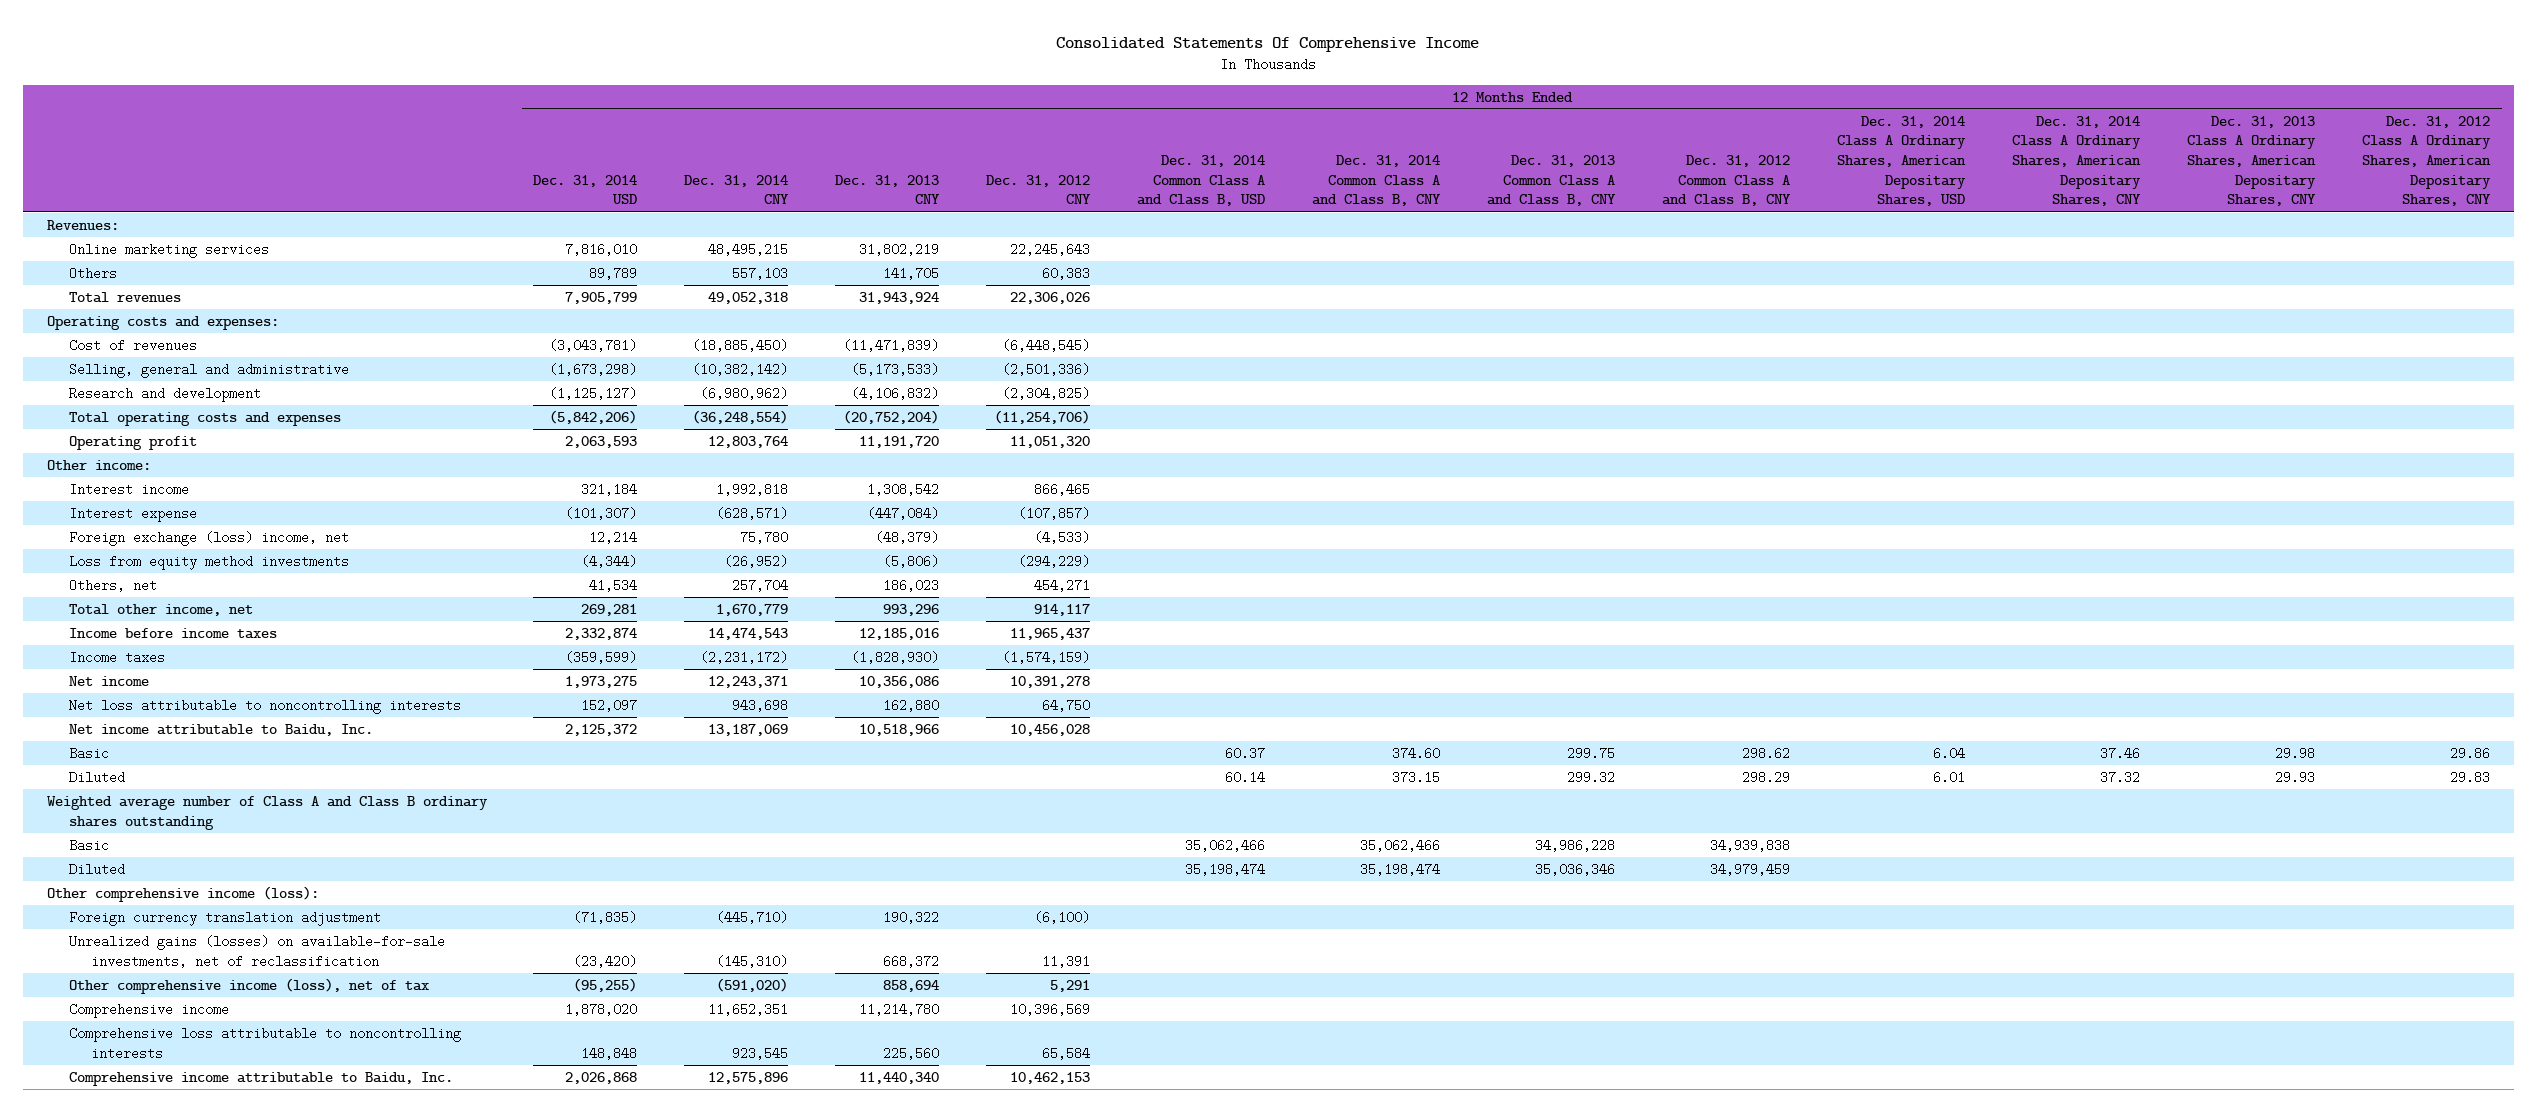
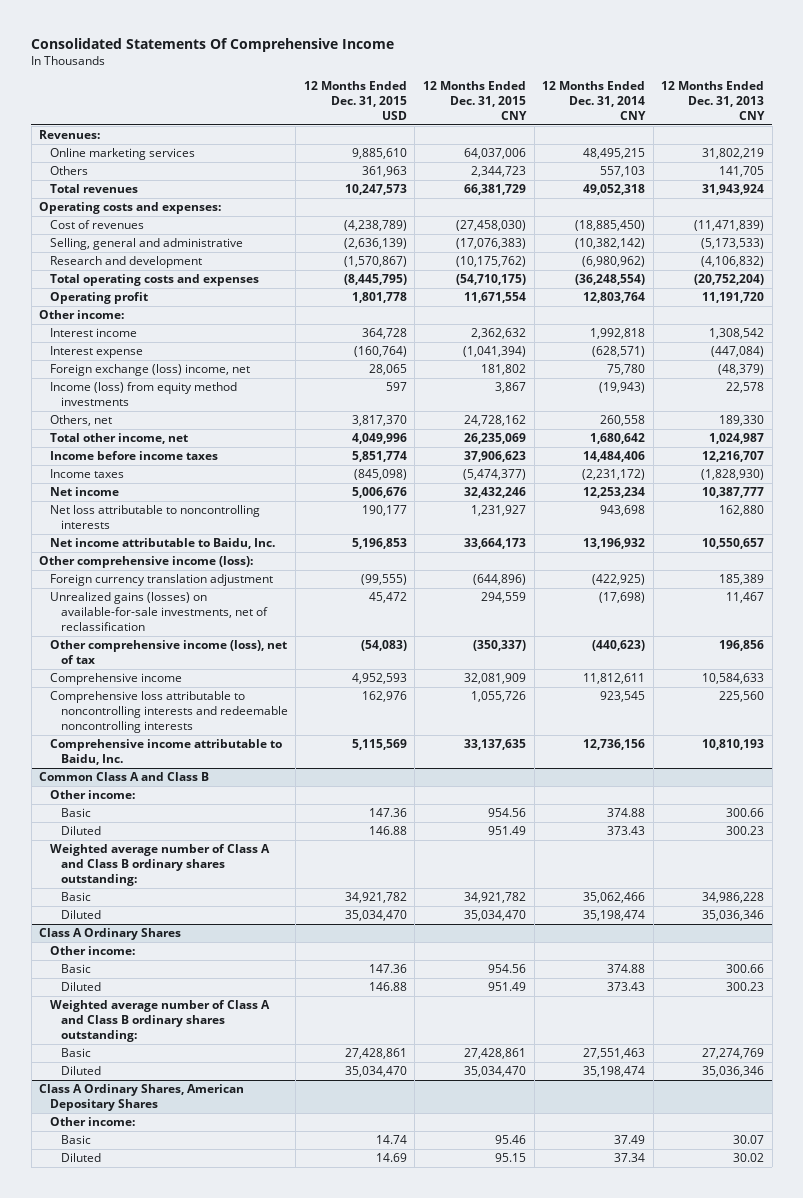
- | 12 Months Ended Dec. 31, 2014 USD | 12 Months Ended Dec. 31, 2014 CNY | 12 Months Ended Dec. 31, 2013 CNY | 12 Months Ended Dec. 31, 2012 CNY | 12 Months Ended Dec. 31, 2014 Common Class A and Class B, USD | 12 Months Ended Dec. 31, 2014 Common Class A and Class B, CNY | 12 Months Ended Dec. 31, 2013 Common Class A and Class B, CNY | 12 Months Ended Dec. 31, 2012 Common Class A and Class B, CNY | 12 Months Ended Dec. 31, 2014 Class A Ordinary Shares, American Depositary Shares, USD | 12 Months Ended Dec. 31, 2014 Class A Ordinary Shares, American Depositary Shares, CNY | 12 Months Ended Dec. 31, 2013 Class A Ordinary Shares, American Depositary Shares, CNY | 12 Months Ended Dec. 31, 2012 Class A Ordinary Shares, American Depositary Shares, CNY
+ | 12 Months Ended Dec. 31, 2015 USD | 12 Months Ended Dec. 31, 2015 CNY | 12 Months Ended Dec. 31, 2014 CNY | 12 Months Ended Dec. 31, 2013 CNY
- Loss from equity method investments | (4,344) | (26,952) | (5,806) | (294,229) | | | | | | | |
- Others, net | 41,534 | 257,704 | 186,023 | 454,271 | | | | | | | |
- Total other income, net | 269,281 | 1,670,779 | 993,296 | 914,117 | | | | | | | |
- Income before income taxes | 2,332,874 | 14,474,543 | 12,185,016 | 11,965,437 | | | | | | | |
+ Income (loss) from equity method investments | 597 | 3,867 | (19,943) | 22,578
+ Others, net | 3,817,370 | 24,728,162 | 260,558 | 189,330
+ Total other income, net | 4,049,996 | 26,235,069 | 1,680,642 | 1,024,987
+ Income before income taxes | 5,851,774 | 37,906,623 | 14,484,406 | 12,216,707
- Net income | 1,973,275 | 12,243,371 | 10,356,086 | 10,391,278 | | | | | | | |
+ Net income | 5,006,676 | 32,432,246 | 12,253,234 | 10,387,777
- Net income attributable to Baidu, Inc. | 2,125,372 | 13,187,069 | 10,518,966 | 10,456,028 | | | | | | | |
- Basic | | | | | 60.37 | 374.60 | 299.75 | 298.62 | 6.04 | 37.46 | 29.98 | 29.86
- Diluted | | | | | 60.14 | 373.15 | 299.32 | 298.29 | 6.01 | 37.32 | 29.93 | 29.83
- Weighted average number of Class A and Class B ordinary shares outstanding
- Basic | | | | | 35,062,466 | 35,062,466 | 34,986,228 | 34,939,838 | | | |
- Diluted | | | | | 35,198,474 | 35,198,474 | 35,036,346 | 34,979,459 | | | |
+ Net income attributable to Baidu, Inc. | 5,196,853 | 33,664,173 | 13,196,932 | 10,550,657
- Foreign currency translation adjustment | (71,835) | (445,710) | 190,322 | (6,100) | | | | | | | |
- Unrealized gains (losses) on available-for-sale investments, net of reclassification | (23,420) | (145,310) | 668,372 | 11,391 | | | | | | | |
- Other comprehensive income (loss), net of tax | (95,255) | (591,020) | 858,694 | 5,291 | | | | | | | |
- Comprehensive income | 1,878,020 | 11,652,351 | 11,214,780 | 10,396,569 | | | | | | | |
- Comprehensive loss attributable to noncontrolling interests | 148,848 | 923,545 | 225,560 | 65,584 | | | | | | | |
- Comprehensive income attributable to Baidu, Inc. | 2,026,868 | 12,575,896 | 11,440,340 | 10,462,153 | | | | | | | |
+ Foreign currency translation adjustment | (99,555) | (644,896) | (422,925) | 185,389
+ Unrealized gains (losses) on available-for-sale investments, net of reclassification | 45,472 | 294,559 | (17,698) | 11,467
+ Other comprehensive income (loss), net of tax | (54,083) | (350,337) | (440,623) | 196,856
+ Comprehensive income | 4,952,593 | 32,081,909 | 11,812,611 | 10,584,633
+ Comprehensive loss attributable to noncontrolling interests and redeemable noncontrolling interests | 162,976 | 1,055,726 | 923,545 | 225,560
+ Comprehensive income attributable to Baidu, Inc. | 5,115,569 | 33,137,635 | 12,736,156 | 10,810,193
+ Common Class A and Class B
+ Other income:
+ Basic | 147.36 | 954.56 | 374.88 | 300.66
+ Diluted | 146.88 | 951.49 | 373.43 | 300.23
+ Weighted average number of Class A and Class B ordinary shares outstanding:
+ Basic | 34,921,782 | 34,921,782 | 35,062,466 | 34,986,228
+ Diluted | 35,034,470 | 35,034,470 | 35,198,474 | 35,036,346
+ Class A Ordinary Shares
+ Other income:
+ Basic | 147.36 | 954.56 | 374.88 | 300.66
+ Diluted | 146.88 | 951.49 | 373.43 | 300.23
+ Weighted average number of Class A and Class B ordinary shares outstanding:
+ Basic | 27,428,861 | 27,428,861 | 27,551,463 | 27,274,769
+ Diluted | 35,034,470 | 35,034,470 | 35,198,474 | 35,036,346
+ Class A Ordinary Shares, American Depositary Shares
+ Other income:
+ Basic | 14.74 | 95.46 | 37.49 | 30.07
+ Diluted | 14.69 | 95.15 | 37.34 | 30.02

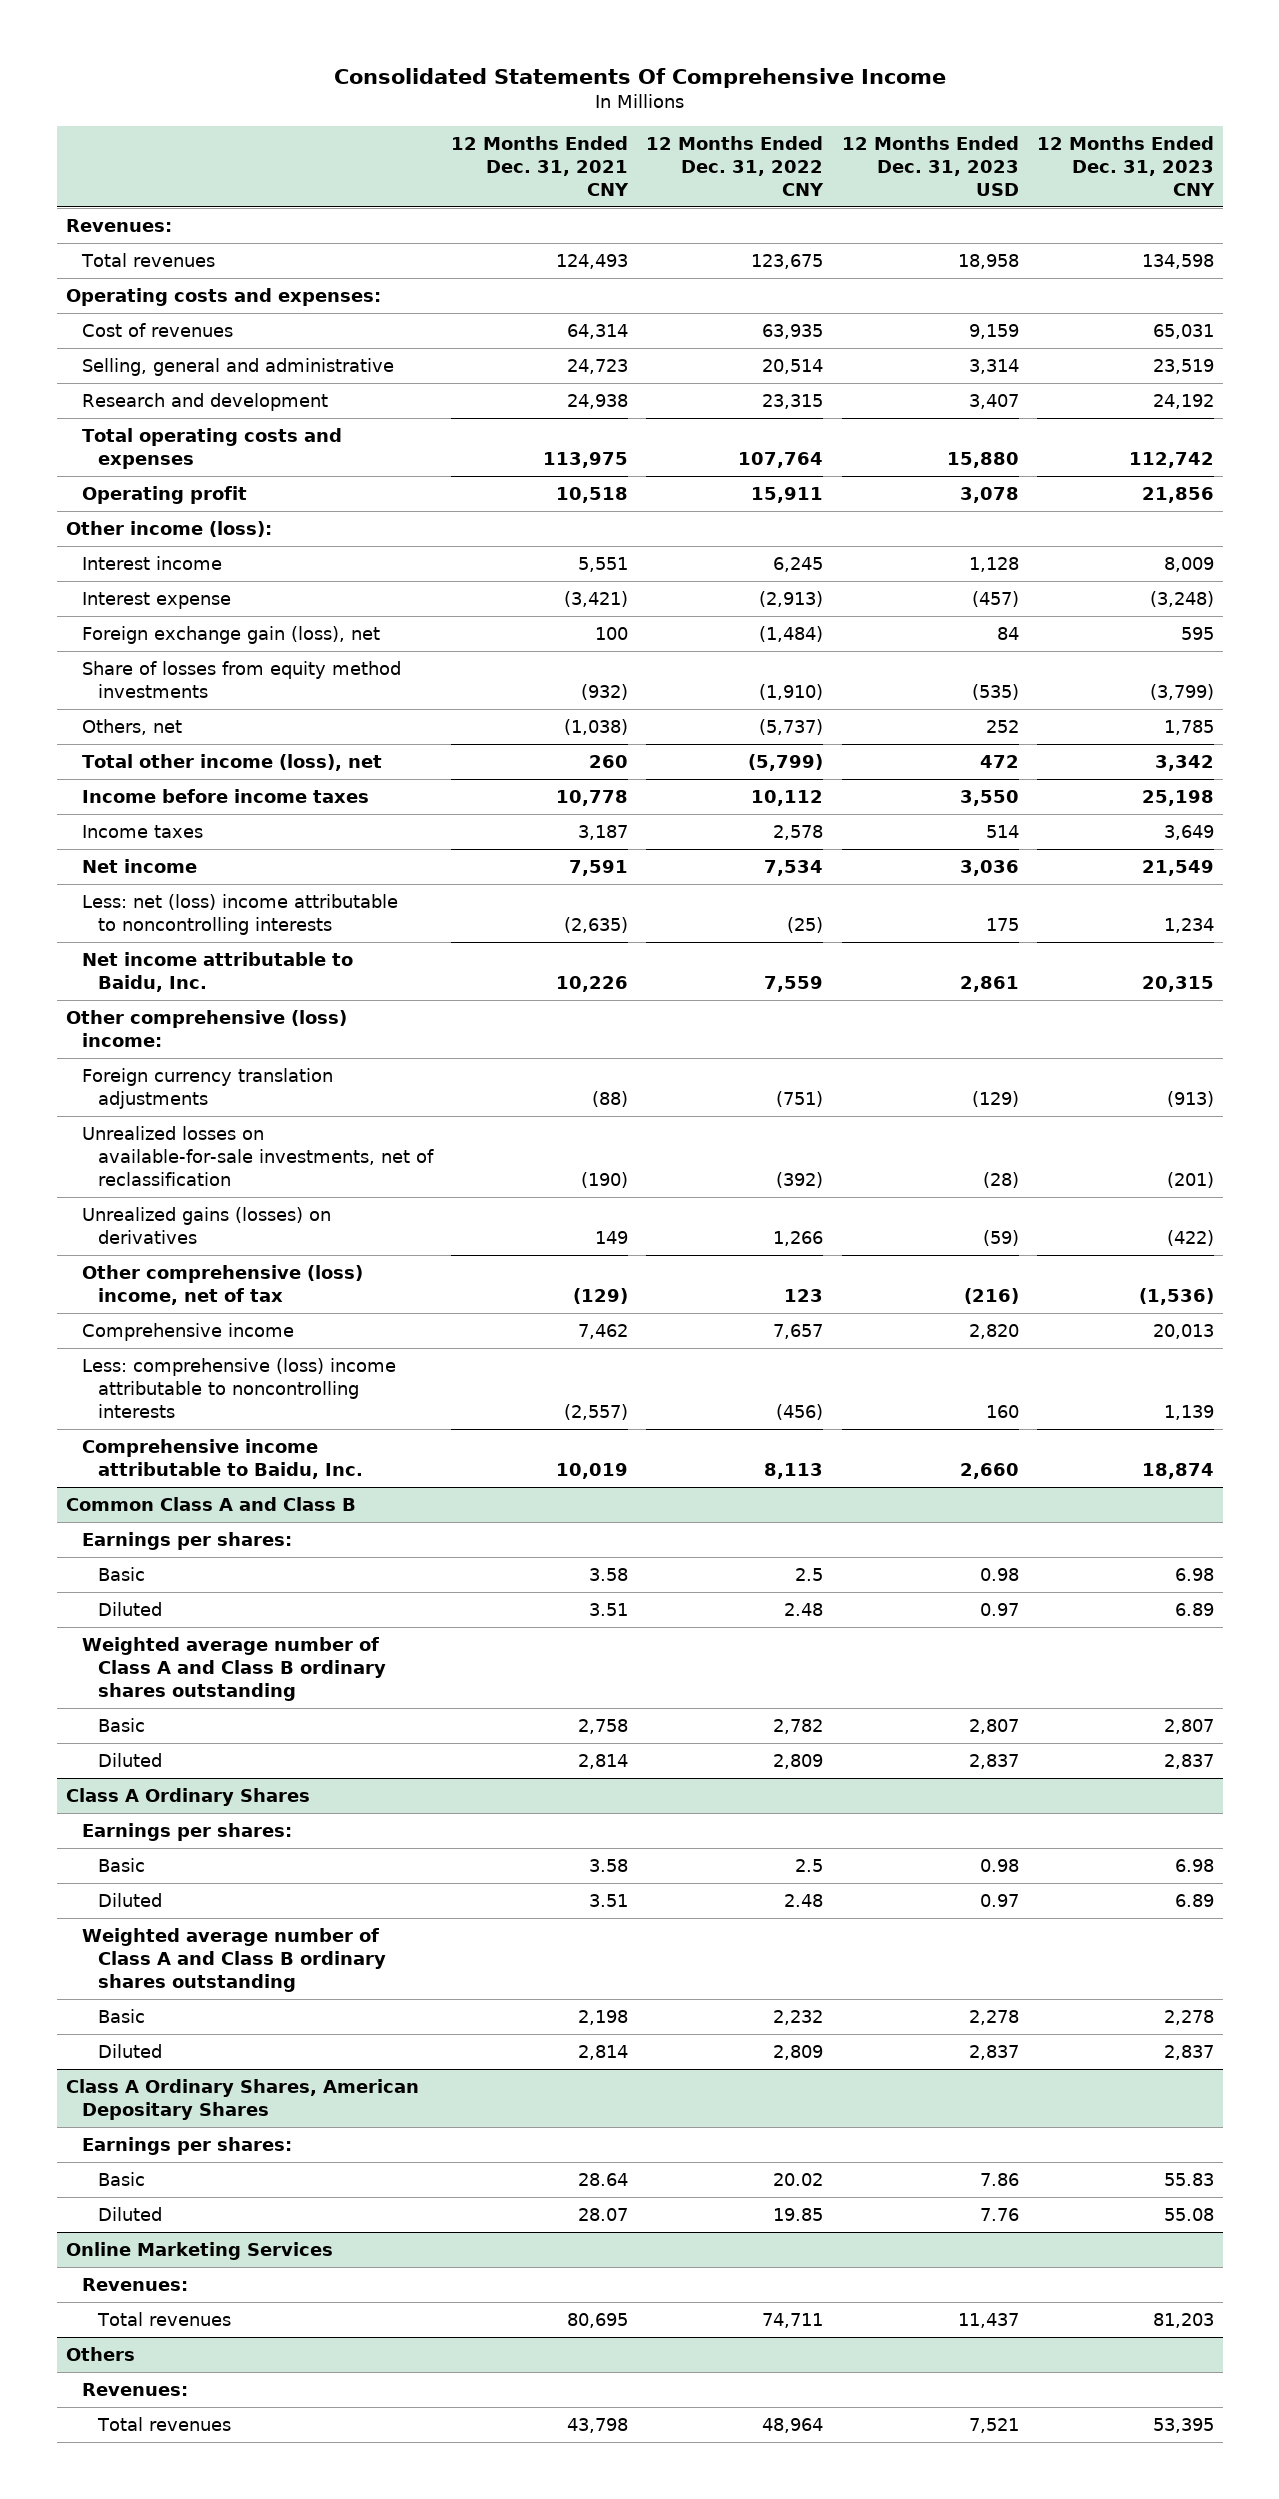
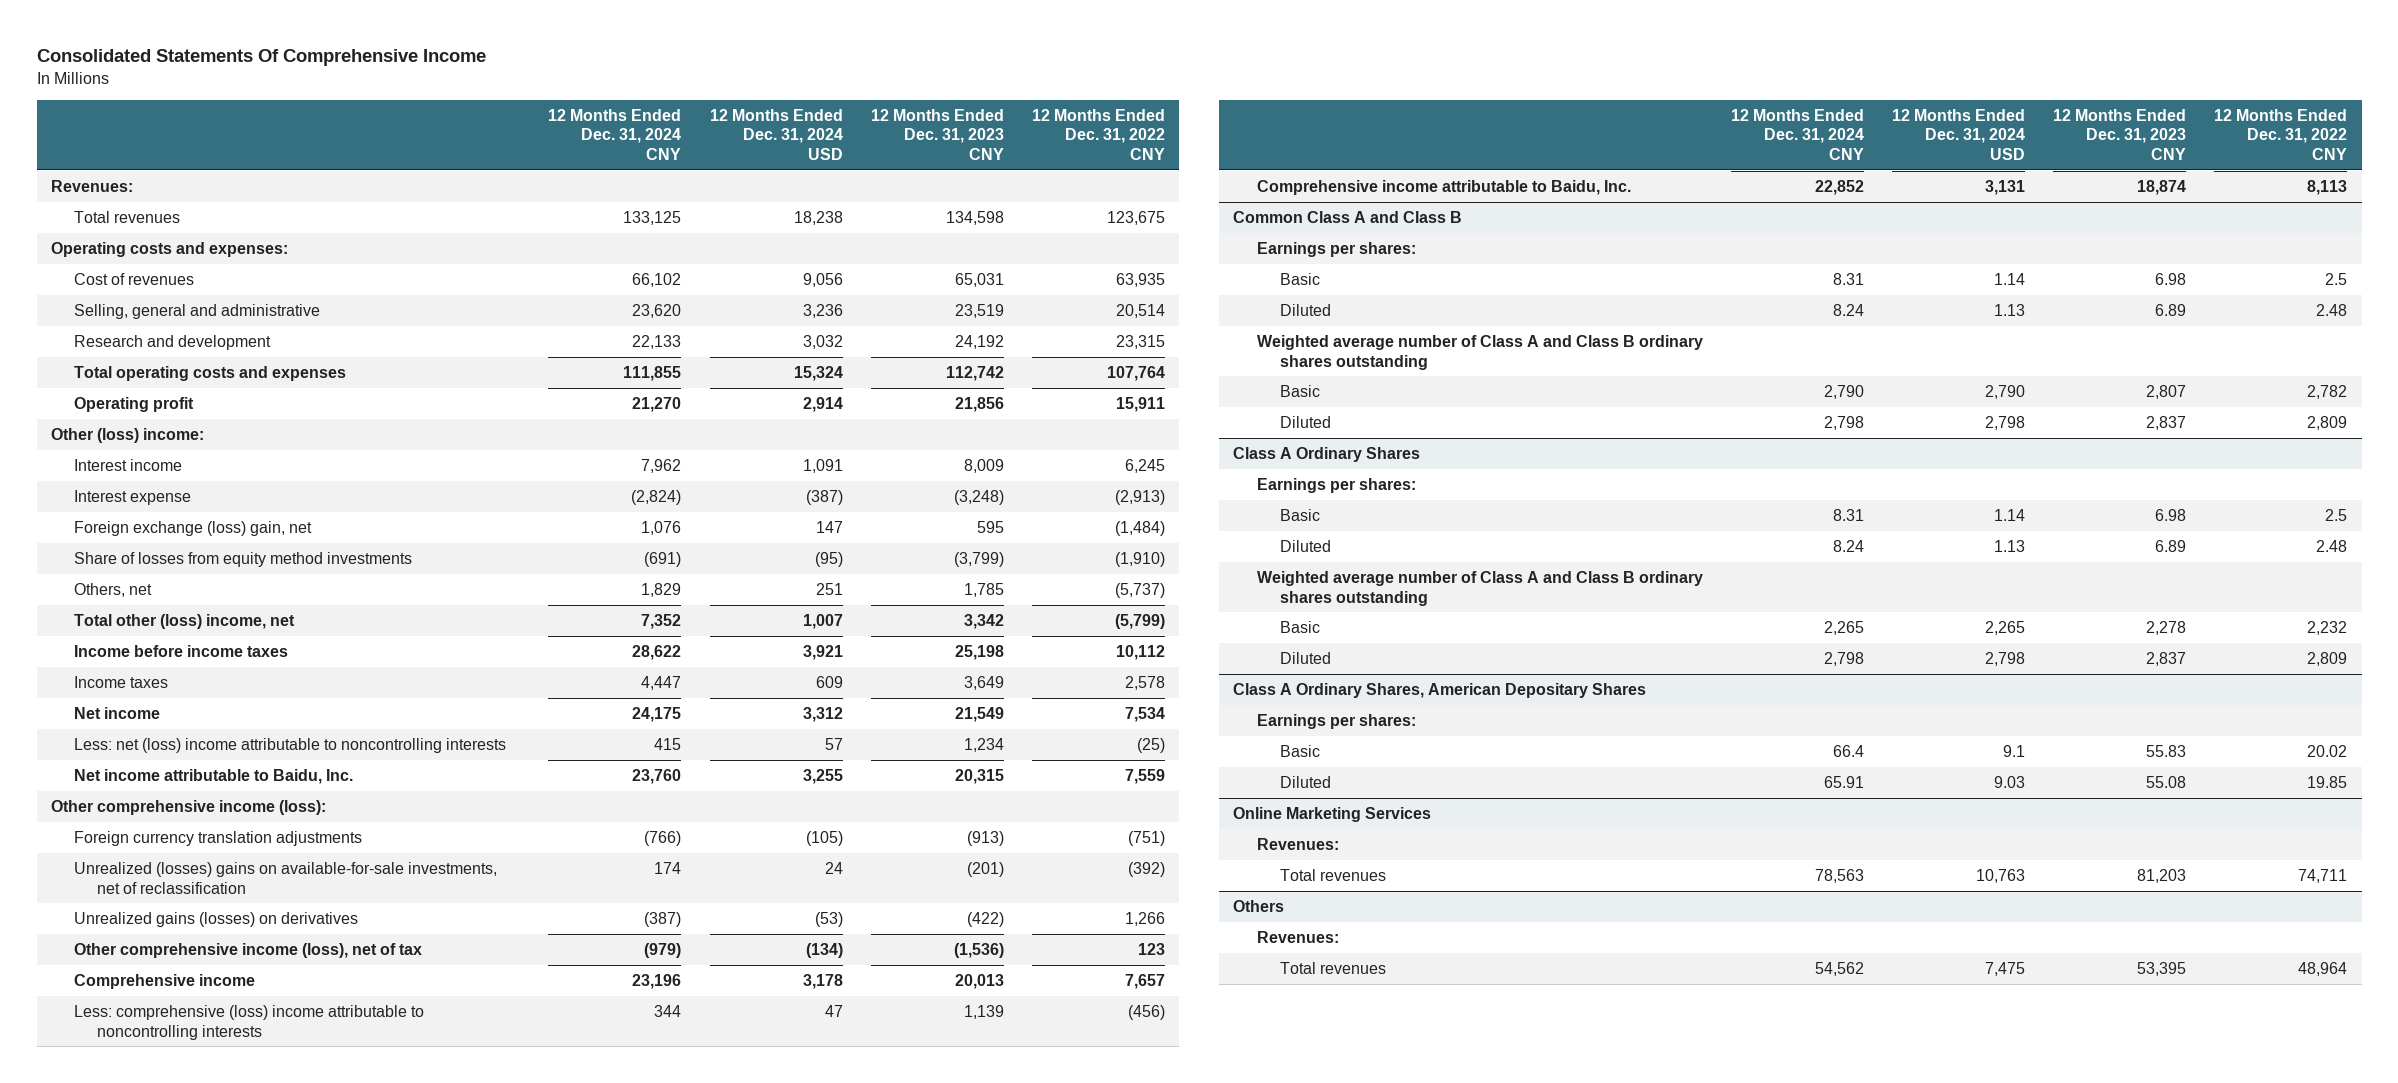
- | 12 Months Ended Dec. 31, 2021 CNY | 12 Months Ended Dec. 31, 2022 CNY | 12 Months Ended Dec. 31, 2023 USD | 12 Months Ended Dec. 31, 2023 CNY
+ | 12 Months Ended Dec. 31, 2024 CNY | 12 Months Ended Dec. 31, 2024 USD | 12 Months Ended Dec. 31, 2023 CNY | 12 Months Ended Dec. 31, 2022 CNY
- Other income (loss):
+ Other (loss) income:
- Foreign exchange gain (loss), net | 100 | (1,484) | 84 | 595
+ Foreign exchange (loss) gain, net | 1,076 | 147 | 595 | (1,484)
- Total other income (loss), net | 260 | (5,799) | 472 | 3,342
+ Total other (loss) income, net | 7,352 | 1,007 | 3,342 | (5,799)
- Other comprehensive (loss) income:
+ Other comprehensive income (loss):
- Unrealized losses on available-for-sale investments, net of reclassification | (190) | (392) | (28) | (201)
+ Unrealized (losses) gains on available-for-sale investments, net of reclassification | 174 | 24 | (201) | (392)
- Other comprehensive (loss) income, net of tax | (129) | 123 | (216) | (1,536)
+ Other comprehensive income (loss), net of tax | (979) | (134) | (1,536) | 123

